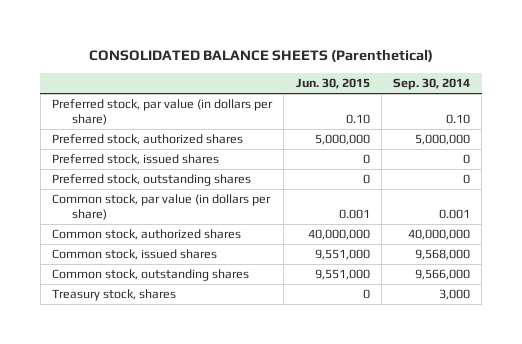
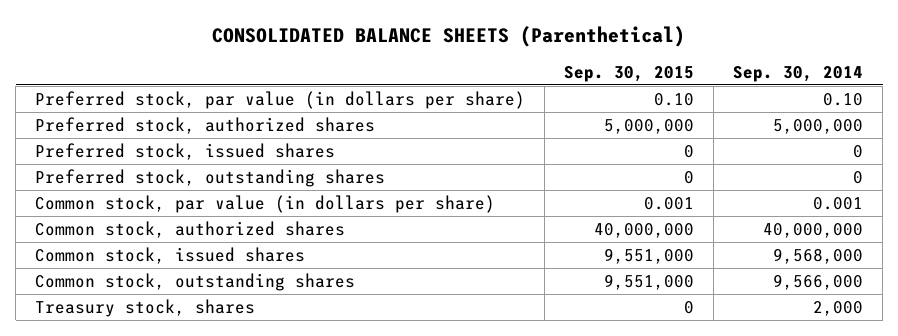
- | Jun. 30, 2015 | Sep. 30, 2014
+ | Sep. 30, 2015 | Sep. 30, 2014
- Treasury stock, shares | 0 | 3,000
+ Treasury stock, shares | 0 | 2,000

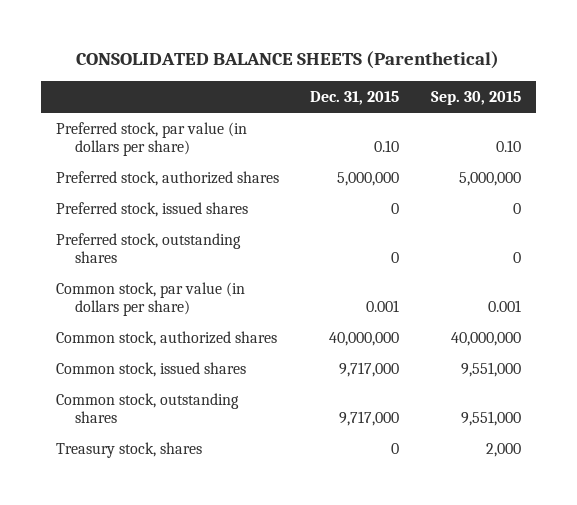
- | Sep. 30, 2015 | Sep. 30, 2014
+ | Dec. 31, 2015 | Sep. 30, 2015
- Treasury stock, shares | 0 | 2,000
+ Treasury stock, shares | 0 | 2,000

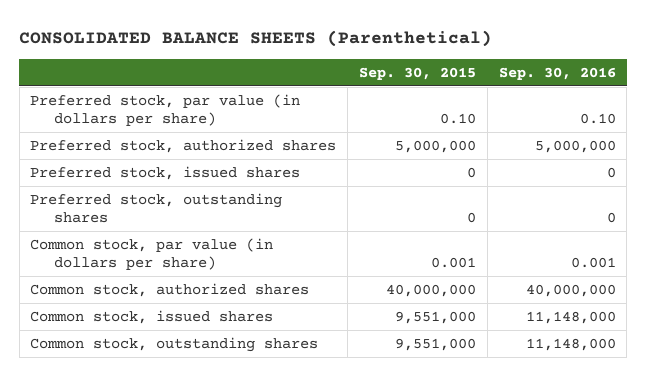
- | Dec. 31, 2015 | Sep. 30, 2015
+ | Sep. 30, 2015 | Sep. 30, 2016
- Treasury stock, shares | 0 | 2,000

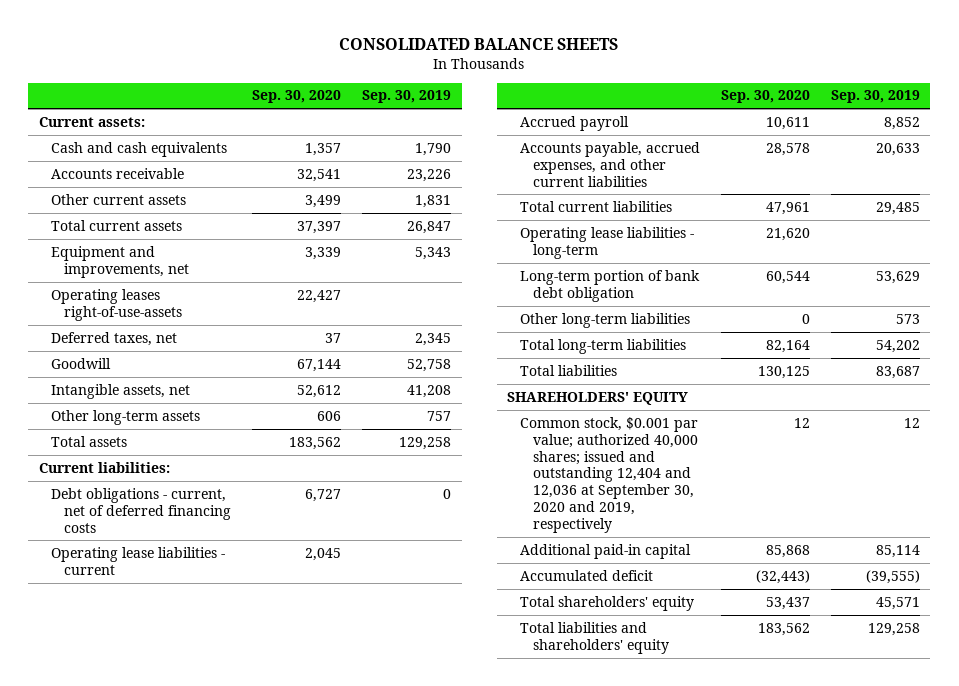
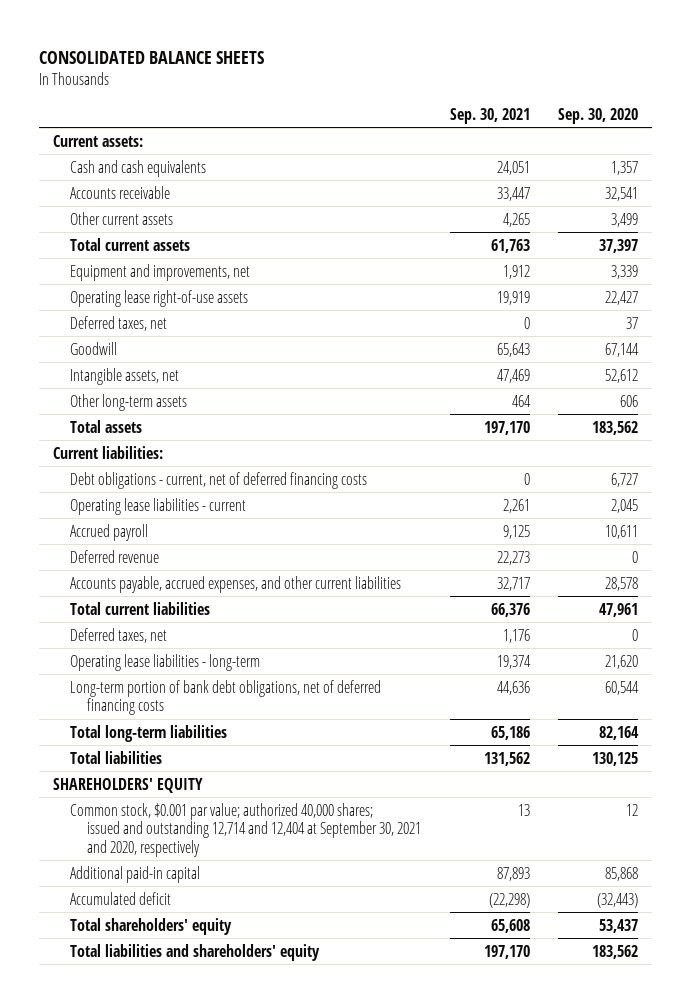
- | Sep. 30, 2020 | Sep. 30, 2019
+ | Sep. 30, 2021 | Sep. 30, 2020
- Operating leases right-of-use-assets | 22,427 |
+ Operating lease right-of-use assets | 19,919 | 22,427
+ Deferred revenue | 22,273 | 0
+ Deferred taxes, net | 1,176 | 0
- Long-term portion of bank debt obligation | 60,544 | 53,629
- Other long-term liabilities | 0 | 573
+ Long-term portion of bank debt obligations, net of deferred financing costs | 44,636 | 60,544
- Common stock, $0.001 par value; authorized 40,000 shares; issued and outstanding 12,404 and 12,036 at September 30, 2020 and 2019, respectively | 12 | 12
+ Common stock, $0.001 par value; authorized 40,000 shares; issued and outstanding 12,714 and 12,404 at September 30, 2021 and 2020, respectively | 13 | 12

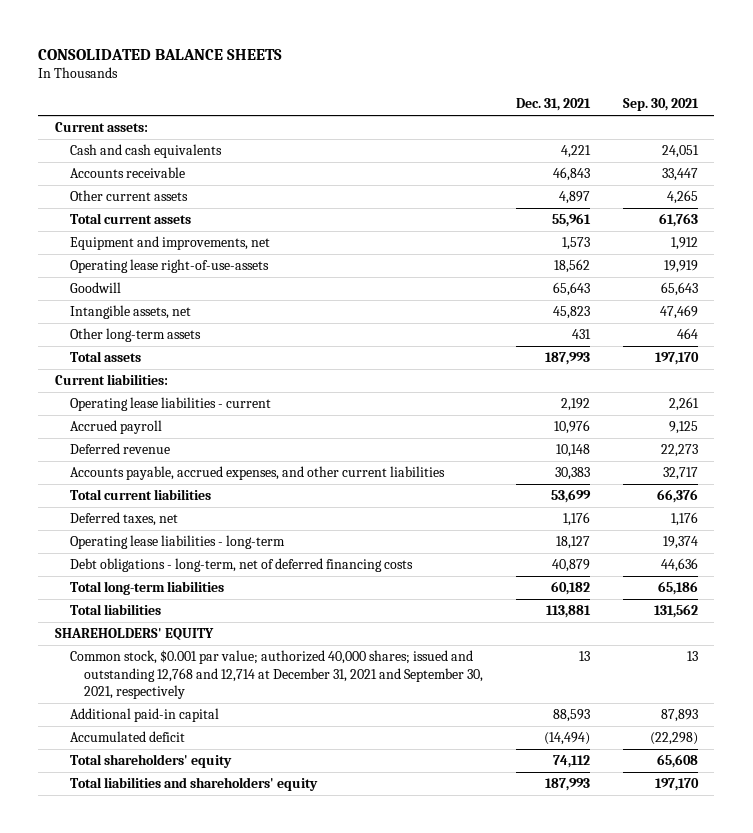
- | Sep. 30, 2021 | Sep. 30, 2020
+ | Dec. 31, 2021 | Sep. 30, 2021
- Operating lease right-of-use assets | 19,919 | 22,427
- Deferred taxes, net | 0 | 37
+ Operating lease right-of-use-assets | 18,562 | 19,919
- Debt obligations - current, net of deferred financing costs | 0 | 6,727
- Long-term portion of bank debt obligations, net of deferred financing costs | 44,636 | 60,544
+ Debt obligations - long-term, net of deferred financing costs | 40,879 | 44,636
- Common stock, $0.001 par value; authorized 40,000 shares; issued and outstanding 12,714 and 12,404 at September 30, 2021 and 2020, respectively | 13 | 12
+ Common stock, $0.001 par value; authorized 40,000 shares; issued and outstanding 12,768 and 12,714 at December 31, 2021 and September 30, 2021, respectively | 13 | 13

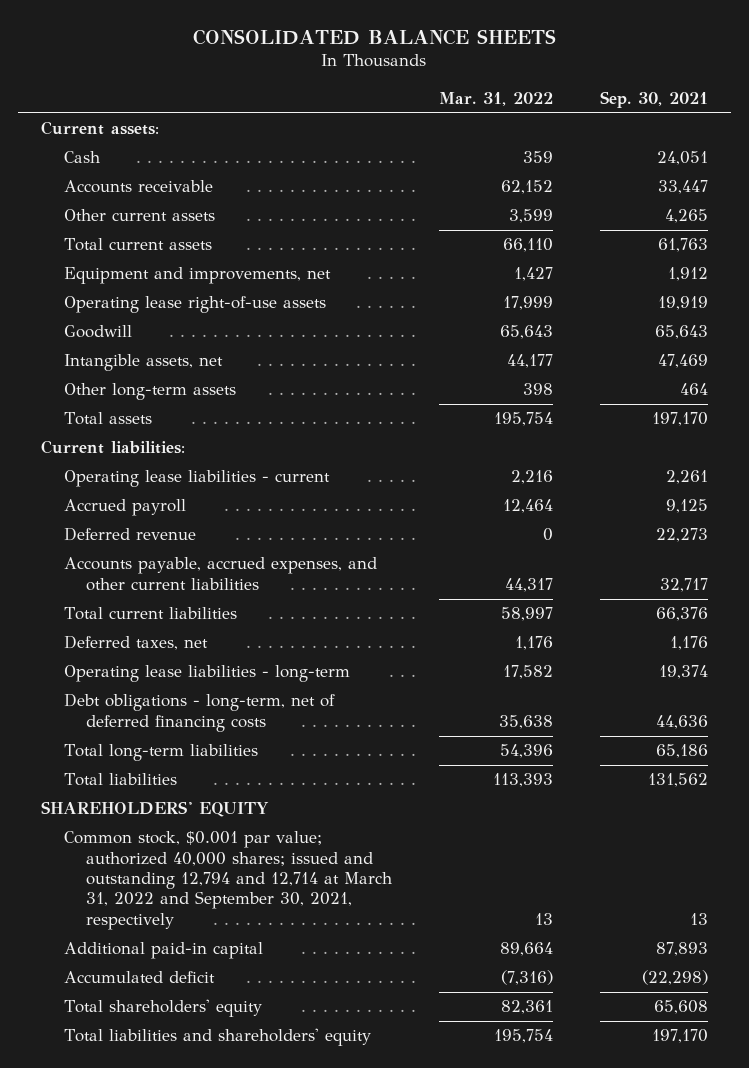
- | Dec. 31, 2021 | Sep. 30, 2021
+ | Mar. 31, 2022 | Sep. 30, 2021
- Cash and cash equivalents | 4,221 | 24,051
+ Cash | 359 | 24,051
- Operating lease right-of-use-assets | 18,562 | 19,919
+ Operating lease right-of-use assets | 17,999 | 19,919
- Common stock, $0.001 par value; authorized 40,000 shares; issued and outstanding 12,768 and 12,714 at December 31, 2021 and September 30, 2021, respectively | 13 | 13
+ Common stock, $0.001 par value; authorized 40,000 shares; issued and outstanding 12,794 and 12,714 at March 31, 2022 and September 30, 2021, respectively | 13 | 13

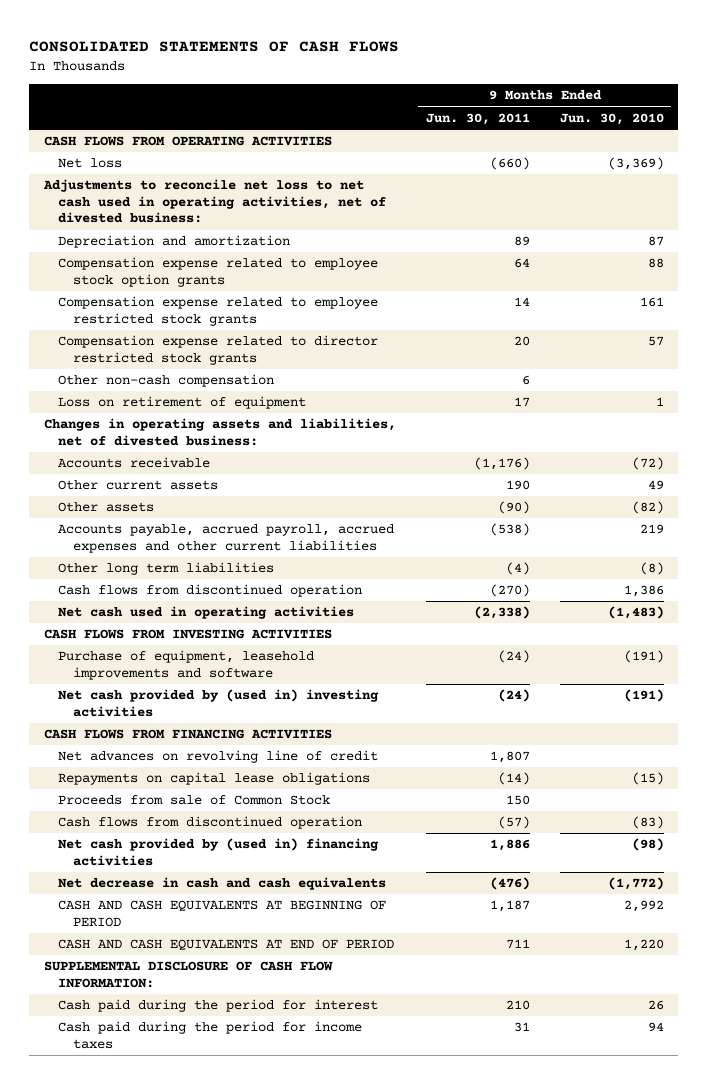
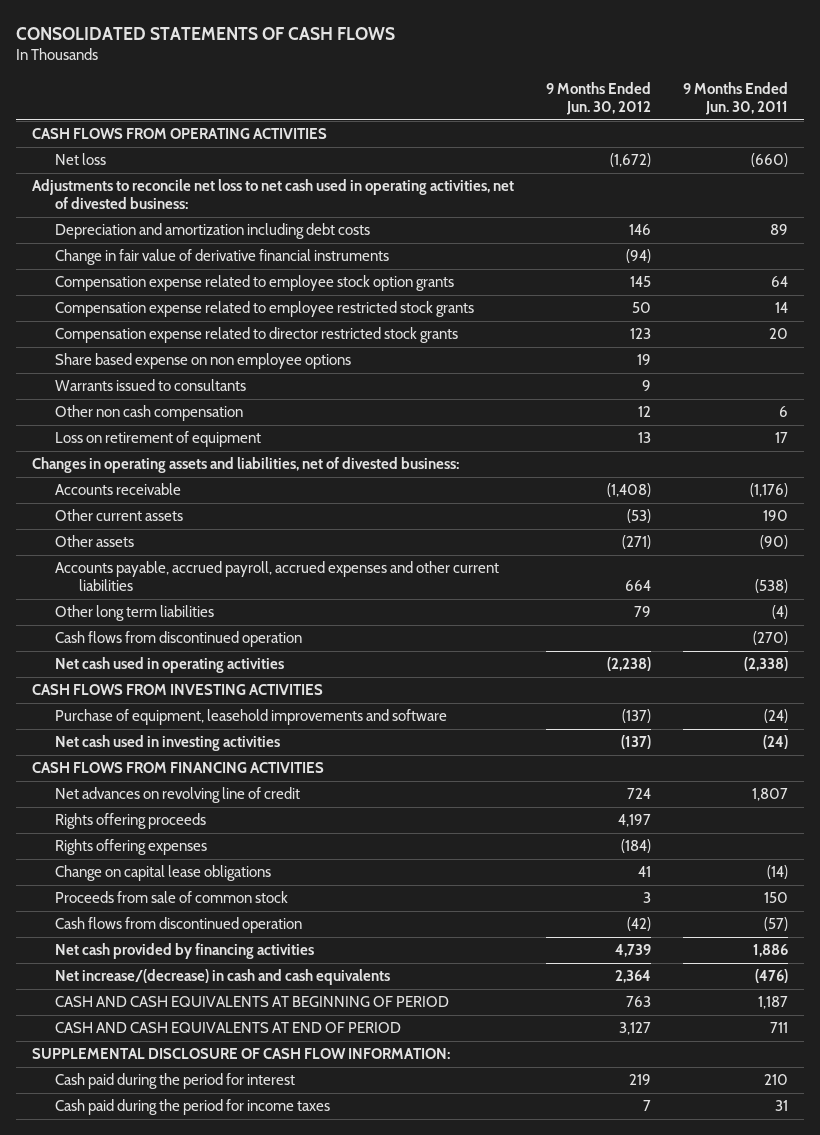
- | 9 Months Ended Jun. 30, 2011 | 9 Months Ended Jun. 30, 2010
+ | 9 Months Ended Jun. 30, 2012 | 9 Months Ended Jun. 30, 2011
- Depreciation and amortization | 89 | 87
+ Depreciation and amortization including debt costs | 146 | 89
+ Change in fair value of derivative financial instruments | (94) |
- Other non-cash compensation | 6 |
+ Share based expense on non employee options | 19 |
+ Warrants issued to consultants | 9 |
+ Other non cash compensation | 12 | 6
- Net cash provided by (used in) investing activities | (24) | (191)
+ Net cash used in investing activities | (137) | (24)
- Repayments on capital lease obligations | (14) | (15)
- Proceeds from sale of Common Stock | 150 |
+ Rights offering proceeds | 4,197 |
+ Rights offering expenses | (184) |
+ Change on capital lease obligations | 41 | (14)
+ Proceeds from sale of common stock | 3 | 150
- Net cash provided by (used in) financing activities | 1,886 | (98)
- Net decrease in cash and cash equivalents | (476) | (1,772)
+ Net cash provided by financing activities | 4,739 | 1,886
+ Net increase/(decrease) in cash and cash equivalents | 2,364 | (476)

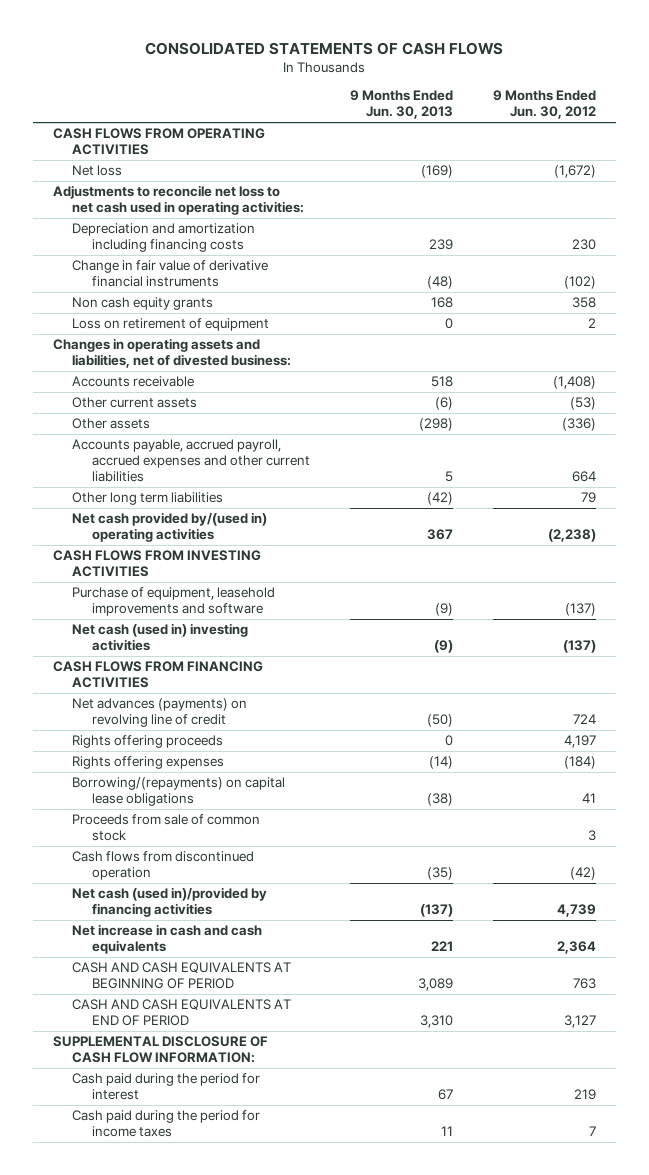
- | 9 Months Ended Jun. 30, 2012 | 9 Months Ended Jun. 30, 2011
+ | 9 Months Ended Jun. 30, 2013 | 9 Months Ended Jun. 30, 2012
- Adjustments to reconcile net loss to net cash used in operating activities, net of divested business:
- Depreciation and amortization including debt costs | 146 | 89
- Change in fair value of derivative financial instruments | (94) |
- Compensation expense related to employee stock option grants | 145 | 64
- Compensation expense related to employee restricted stock grants | 50 | 14
- Compensation expense related to director restricted stock grants | 123 | 20
- Share based expense on non employee options | 19 |
- Warrants issued to consultants | 9 |
- Other non cash compensation | 12 | 6
- Loss on retirement of equipment | 13 | 17
+ Adjustments to reconcile net loss to net cash used in operating activities:
+ Depreciation and amortization including financing costs | 239 | 230
+ Change in fair value of derivative financial instruments | (48) | (102)
+ Non cash equity grants | 168 | 358
+ Loss on retirement of equipment | 0 | 2
- Other assets | (271) | (90)
+ Other assets | (298) | (336)
- Cash flows from discontinued operation | | (270)
- Net cash used in operating activities | (2,238) | (2,338)
+ Net cash provided by/(used in) operating activities | 367 | (2,238)
- Net cash used in investing activities | (137) | (24)
+ Net cash (used in) investing activities | (9) | (137)
- Net advances on revolving line of credit | 724 | 1,807
+ Net advances (payments) on revolving line of credit | (50) | 724
- Change on capital lease obligations | 41 | (14)
+ Borrowing/(repayments) on capital lease obligations | (38) | 41
- Net cash provided by financing activities | 4,739 | 1,886
- Net increase/(decrease) in cash and cash equivalents | 2,364 | (476)
+ Net cash (used in)/provided by financing activities | (137) | 4,739
+ Net increase in cash and cash equivalents | 221 | 2,364

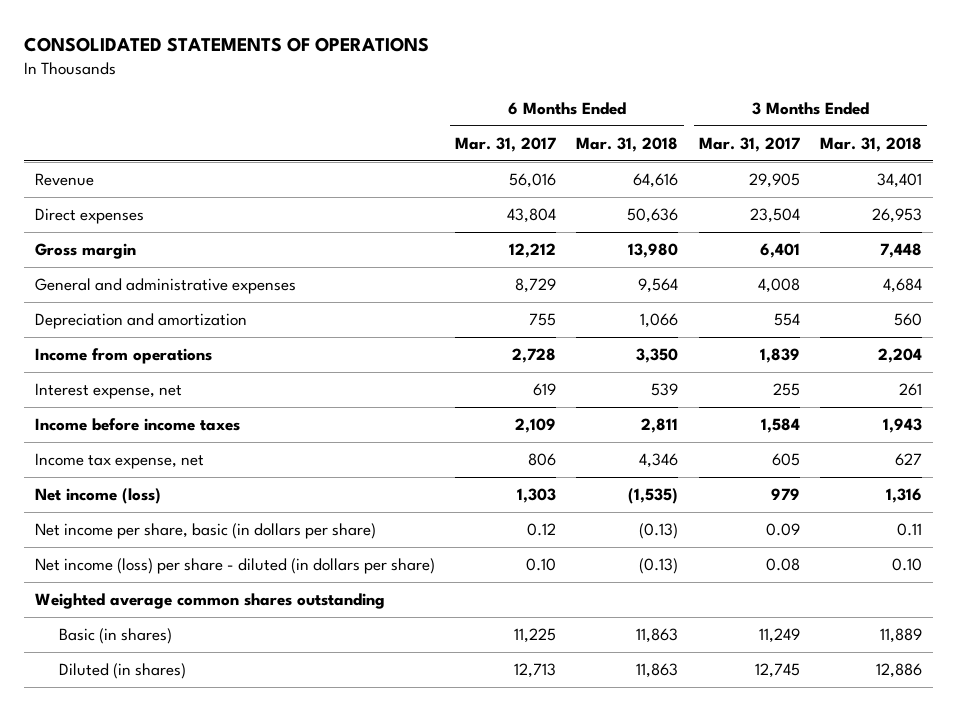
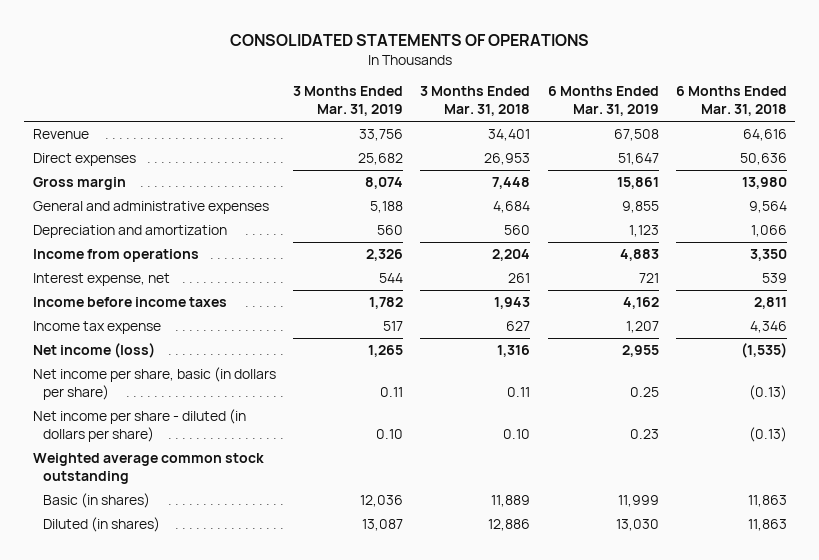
- | 6 Months Ended Mar. 31, 2017 | 6 Months Ended Mar. 31, 2018 | 3 Months Ended Mar. 31, 2017 | 3 Months Ended Mar. 31, 2018
+ | 3 Months Ended Mar. 31, 2019 | 3 Months Ended Mar. 31, 2018 | 6 Months Ended Mar. 31, 2019 | 6 Months Ended Mar. 31, 2018
- Income tax expense, net | 806 | 4,346 | 605 | 627
+ Income tax expense | 517 | 627 | 1,207 | 4,346
- Net income (loss) per share - diluted (in dollars per share) | 0.10 | (0.13) | 0.08 | 0.10
- Weighted average common shares outstanding
+ Net income per share - diluted (in dollars per share) | 0.10 | 0.10 | 0.23 | (0.13)
+ Weighted average common stock outstanding

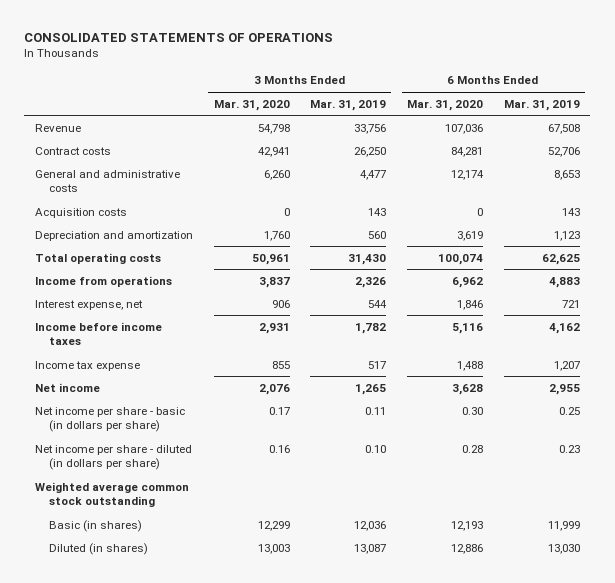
- | 3 Months Ended Mar. 31, 2019 | 3 Months Ended Mar. 31, 2018 | 6 Months Ended Mar. 31, 2019 | 6 Months Ended Mar. 31, 2018
+ | 3 Months Ended Mar. 31, 2020 | 3 Months Ended Mar. 31, 2019 | 6 Months Ended Mar. 31, 2020 | 6 Months Ended Mar. 31, 2019
- Direct expenses | 25,682 | 26,953 | 51,647 | 50,636
- Gross margin | 8,074 | 7,448 | 15,861 | 13,980
- General and administrative expenses | 5,188 | 4,684 | 9,855 | 9,564
+ Contract costs | 42,941 | 26,250 | 84,281 | 52,706
+ General and administrative costs | 6,260 | 4,477 | 12,174 | 8,653
+ Acquisition costs | 0 | 143 | 0 | 143
+ Total operating costs | 50,961 | 31,430 | 100,074 | 62,625
- Net income (loss) | 1,265 | 1,316 | 2,955 | (1,535)
- Net income per share, basic (in dollars per share) | 0.11 | 0.11 | 0.25 | (0.13)
+ Net income | 2,076 | 1,265 | 3,628 | 2,955
+ Net income per share - basic (in dollars per share) | 0.17 | 0.11 | 0.30 | 0.25

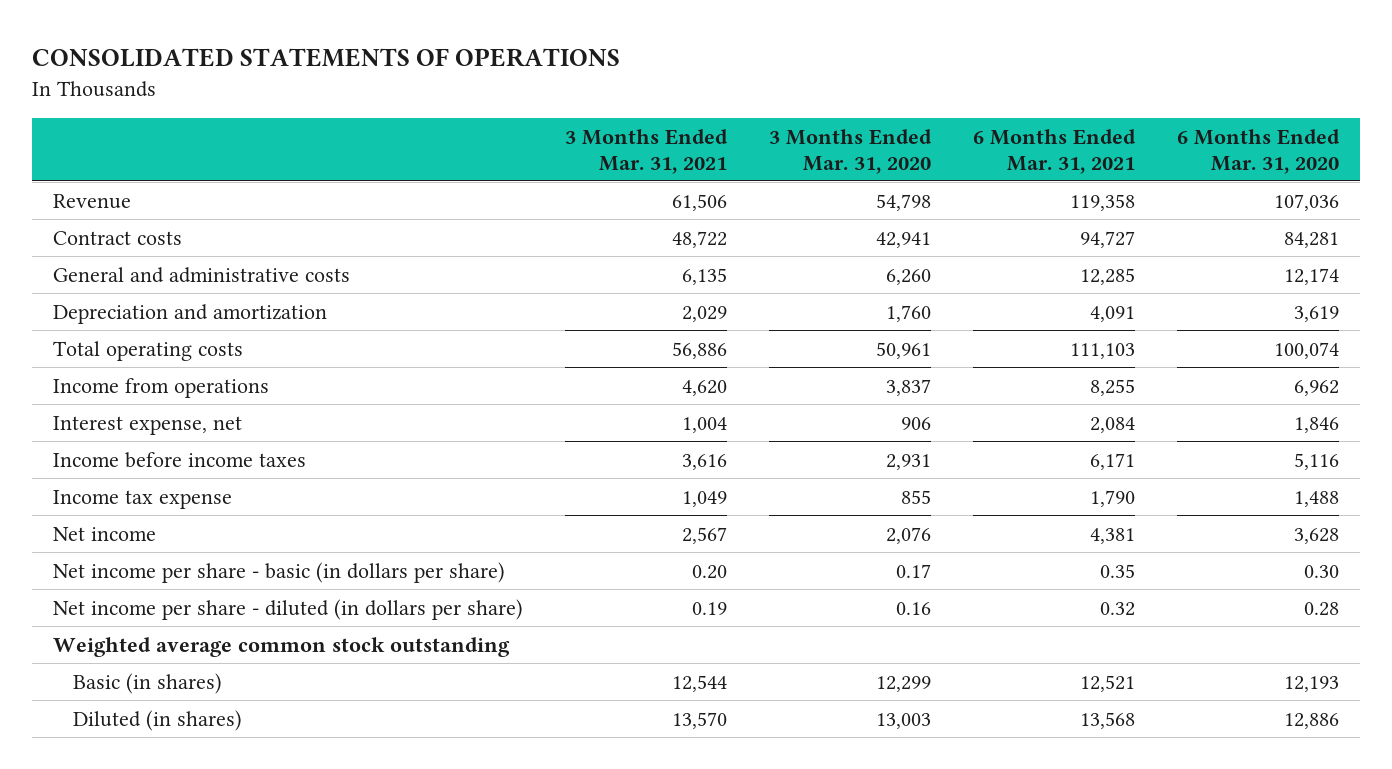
- | 3 Months Ended Mar. 31, 2020 | 3 Months Ended Mar. 31, 2019 | 6 Months Ended Mar. 31, 2020 | 6 Months Ended Mar. 31, 2019
+ | 3 Months Ended Mar. 31, 2021 | 3 Months Ended Mar. 31, 2020 | 6 Months Ended Mar. 31, 2021 | 6 Months Ended Mar. 31, 2020
- Acquisition costs | 0 | 143 | 0 | 143

